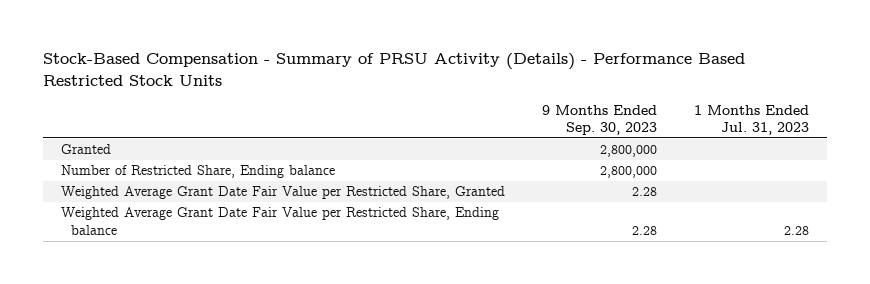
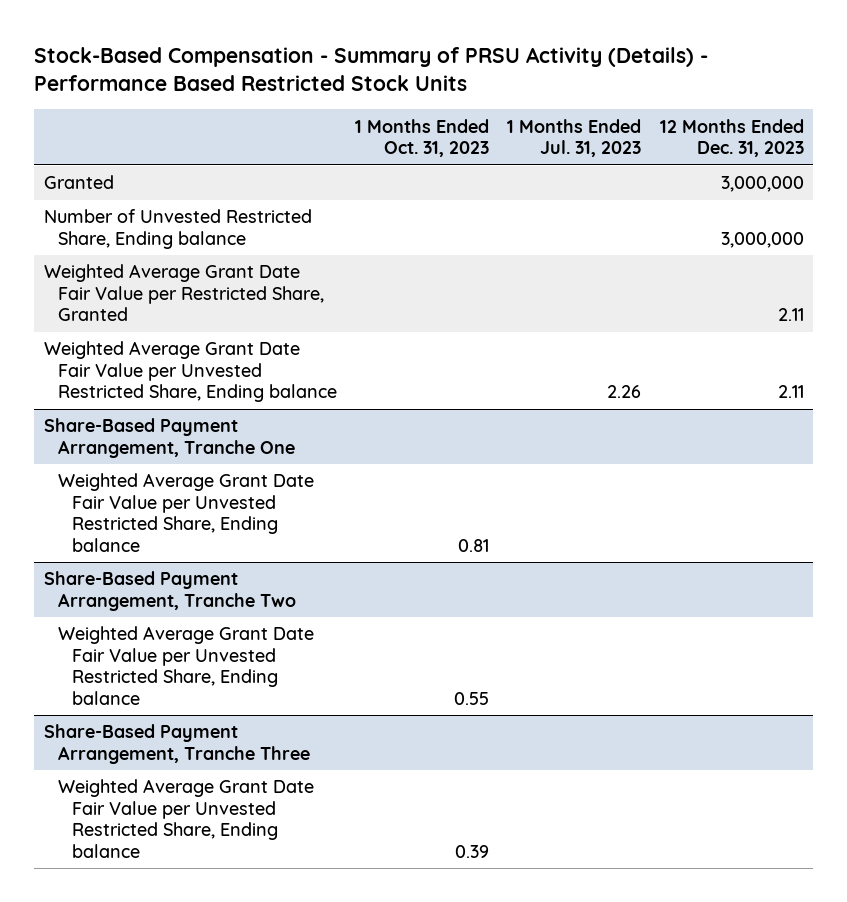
- | 9 Months Ended Sep. 30, 2023 | 1 Months Ended Jul. 31, 2023
+ | 1 Months Ended Oct. 31, 2023 | 1 Months Ended Jul. 31, 2023 | 12 Months Ended Dec. 31, 2023
- Number of Restricted Share, Ending balance | 2,800,000 |
+ Number of Unvested Restricted Share, Ending balance | | | 3,000,000
- Weighted Average Grant Date Fair Value per Restricted Share, Ending balance | 2.28 | 2.28
+ Weighted Average Grant Date Fair Value per Unvested Restricted Share, Ending balance | | 2.26 | 2.11
+ Share-Based Payment Arrangement, Tranche One
+ Weighted Average Grant Date Fair Value per Unvested Restricted Share, Ending balance | 0.81 | |
+ Share-Based Payment Arrangement, Tranche Two
+ Weighted Average Grant Date Fair Value per Unvested Restricted Share, Ending balance | 0.55 | |
+ Share-Based Payment Arrangement, Tranche Three
+ Weighted Average Grant Date Fair Value per Unvested Restricted Share, Ending balance | 0.39 | |

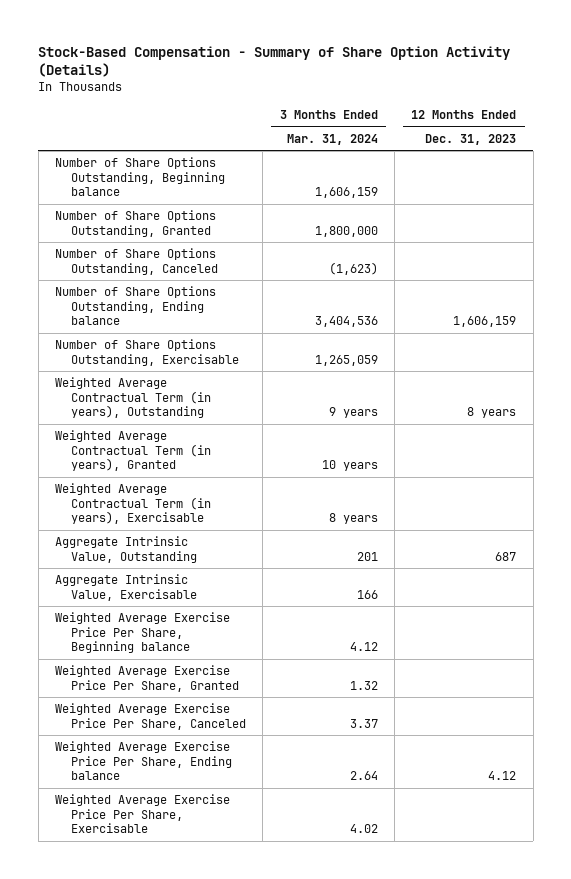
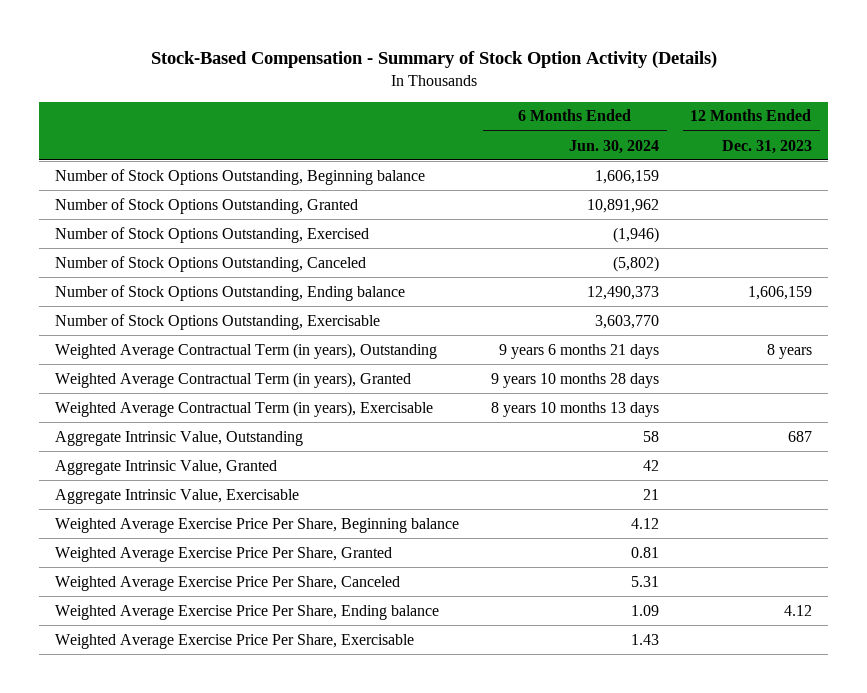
- Stock-Based Compensation - Summary of Share Option Activity (Details)
+ Stock-Based Compensation - Summary of Stock Option Activity (Details)
- | 3 Months Ended Mar. 31, 2024 | 12 Months Ended Dec. 31, 2023
+ | 6 Months Ended Jun. 30, 2024 | 12 Months Ended Dec. 31, 2023
- Number of Share Options Outstanding, Beginning balance | 1,606,159 |
- Number of Share Options Outstanding, Granted | 1,800,000 |
- Number of Share Options Outstanding, Canceled | (1,623) |
- Number of Share Options Outstanding, Ending balance | 3,404,536 | 1,606,159
- Number of Share Options Outstanding, Exercisable | 1,265,059 |
+ Number of Stock Options Outstanding, Beginning balance | 1,606,159 |
+ Number of Stock Options Outstanding, Granted | 10,891,962 |
+ Number of Stock Options Outstanding, Exercised | (1,946) |
+ Number of Stock Options Outstanding, Canceled | (5,802) |
+ Number of Stock Options Outstanding, Ending balance | 12,490,373 | 1,606,159
+ Number of Stock Options Outstanding, Exercisable | 3,603,770 |
+ Aggregate Intrinsic Value, Granted | 42 |

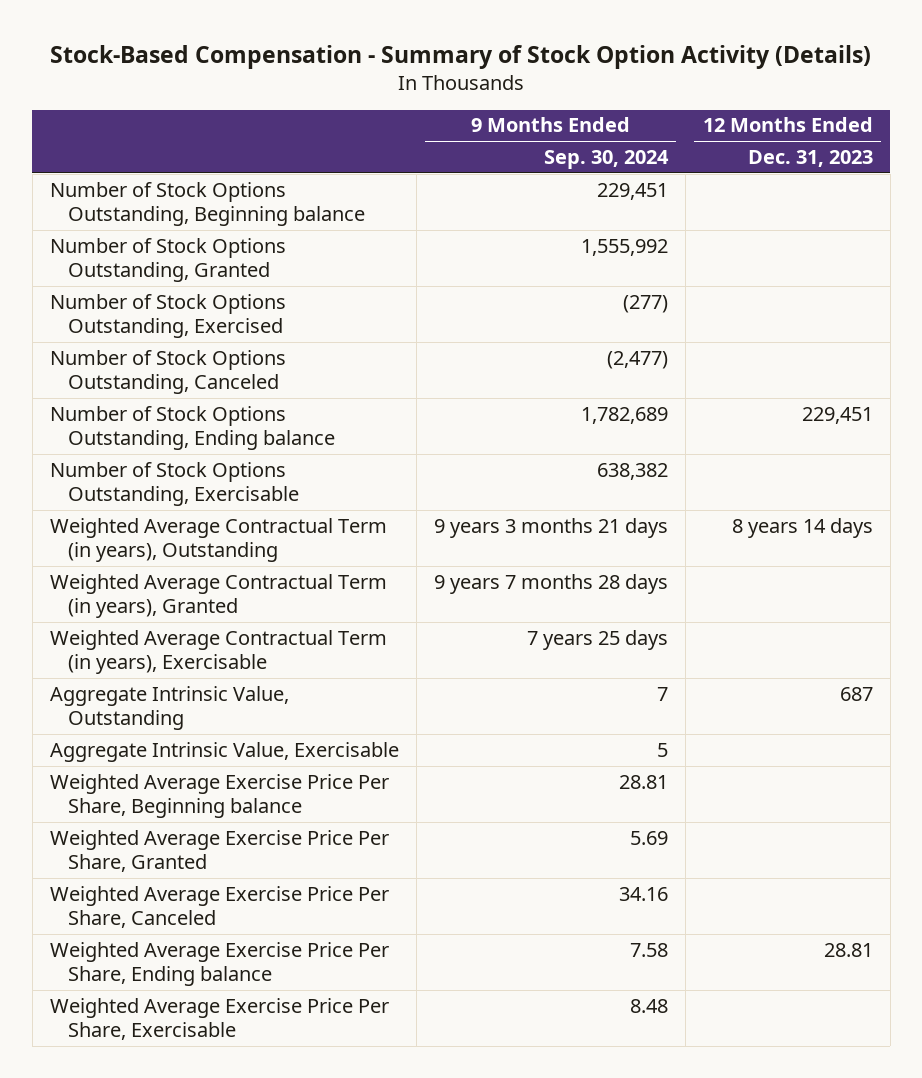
- | 6 Months Ended Jun. 30, 2024 | 12 Months Ended Dec. 31, 2023
+ | 9 Months Ended Sep. 30, 2024 | 12 Months Ended Dec. 31, 2023
- Number of Stock Options Outstanding, Ending balance | 12,490,373 | 1,606,159
+ Number of Stock Options Outstanding, Ending balance | 1,782,689 | 229,451
- Weighted Average Contractual Term (in years), Outstanding | 9 years 6 months 21 days | 8 years
+ Weighted Average Contractual Term (in years), Outstanding | 9 years 3 months 21 days | 8 years 14 days
- Aggregate Intrinsic Value, Granted | 42 |
- Weighted Average Exercise Price Per Share, Ending balance | 1.09 | 4.12
+ Weighted Average Exercise Price Per Share, Ending balance | 7.58 | 28.81

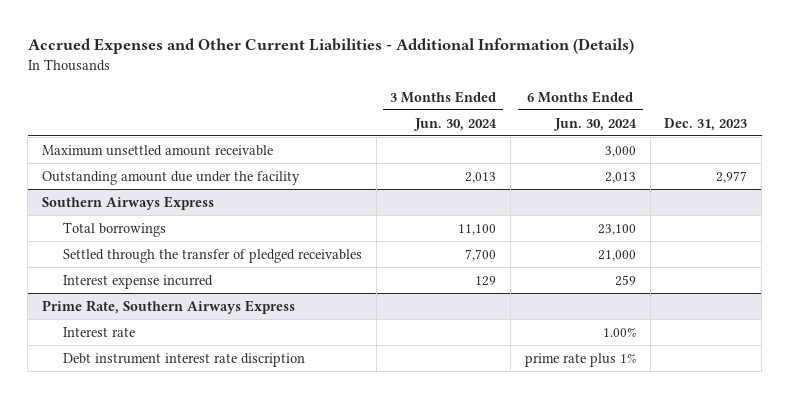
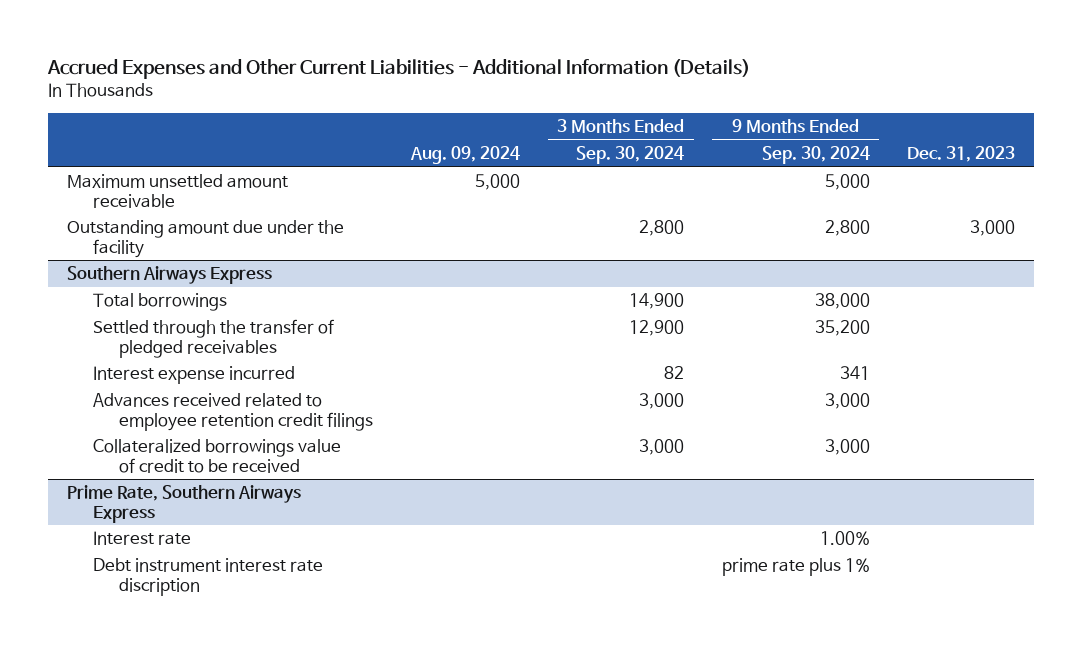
- | 3 Months Ended Jun. 30, 2024 | 6 Months Ended Jun. 30, 2024 | Dec. 31, 2023
+ | Aug. 09, 2024 | 3 Months Ended Sep. 30, 2024 | 9 Months Ended Sep. 30, 2024 | Dec. 31, 2023
- Outstanding amount due under the facility | 2,013 | 2,013 | 2,977
+ Outstanding amount due under the facility | | 2,800 | 2,800 | 3,000
@ Southern Airways Express
+ Advances received related to employee retention credit filings | | 3,000 | 3,000 |
+ Collateralized borrowings value of credit to be received | | 3,000 | 3,000 |

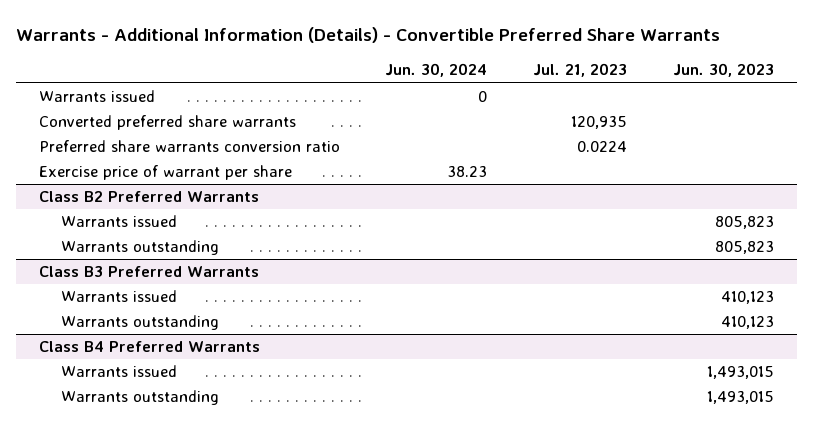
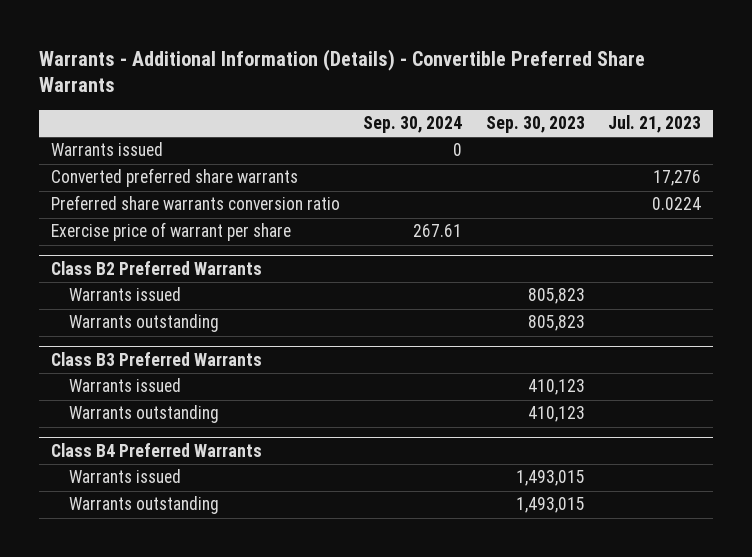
- | Jun. 30, 2024 | Jul. 21, 2023 | Jun. 30, 2023
+ | Sep. 30, 2024 | Sep. 30, 2023 | Jul. 21, 2023
- Converted preferred share warrants | | 120,935 |
+ Converted preferred share warrants | | | 17,276

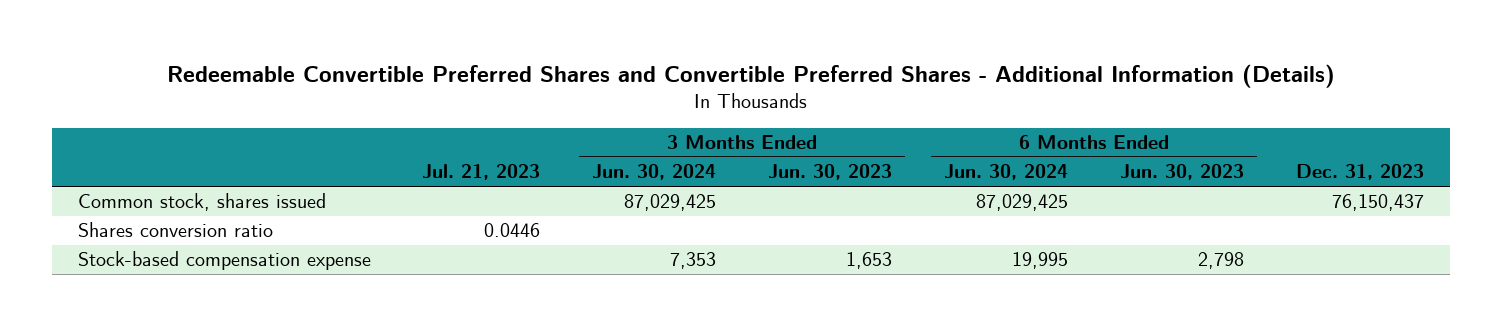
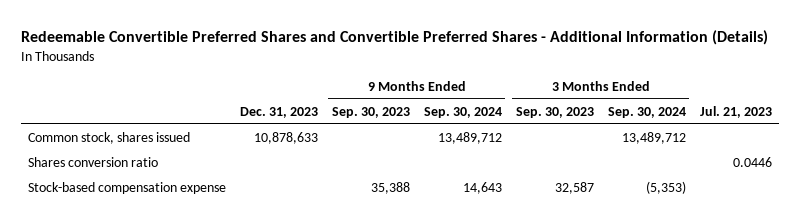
- | Jul. 21, 2023 | 3 Months Ended Jun. 30, 2024 | 3 Months Ended Jun. 30, 2023 | 6 Months Ended Jun. 30, 2024 | 6 Months Ended Jun. 30, 2023 | Dec. 31, 2023
+ | Dec. 31, 2023 | 9 Months Ended Sep. 30, 2023 | 9 Months Ended Sep. 30, 2024 | 3 Months Ended Sep. 30, 2023 | 3 Months Ended Sep. 30, 2024 | Jul. 21, 2023
- Common stock, shares issued | | 87,029,425 | | 87,029,425 | | 76,150,437
+ Common stock, shares issued | 10,878,633 | | 13,489,712 | | 13,489,712 |

